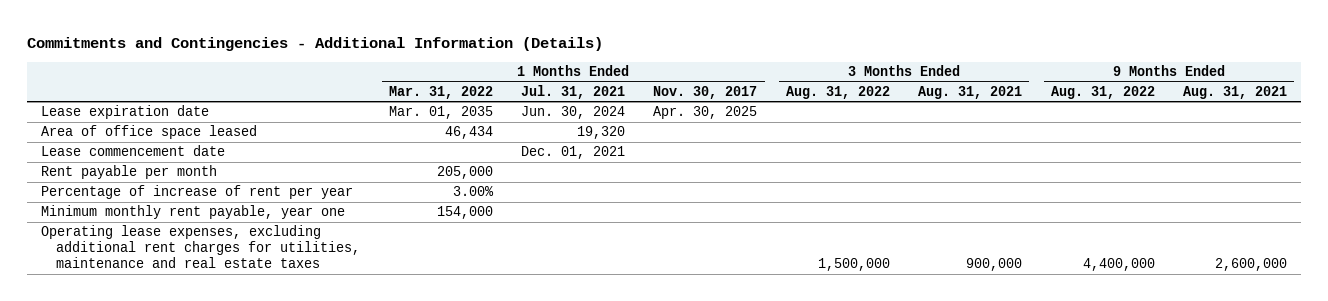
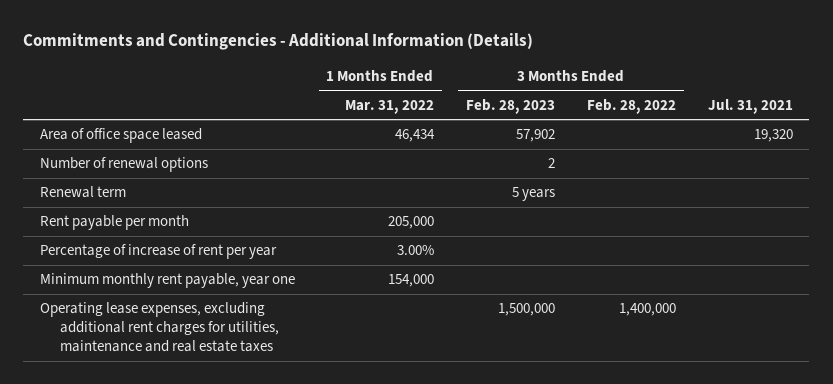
- | 1 Months Ended Mar. 31, 2022 | 1 Months Ended Jul. 31, 2021 | 1 Months Ended Nov. 30, 2017 | 3 Months Ended Aug. 31, 2022 | 3 Months Ended Aug. 31, 2021 | 9 Months Ended Aug. 31, 2022 | 9 Months Ended Aug. 31, 2021
+ | 1 Months Ended Mar. 31, 2022 | 3 Months Ended Feb. 28, 2023 | 3 Months Ended Feb. 28, 2022 | Jul. 31, 2021
- Lease expiration date | Mar. 01, 2035 | Jun. 30, 2024 | Apr. 30, 2025 | | | |
- Lease commencement date | | Dec. 01, 2021 | | | | |
+ Number of renewal options | | 2 | |
+ Renewal term | | 5 years | |

